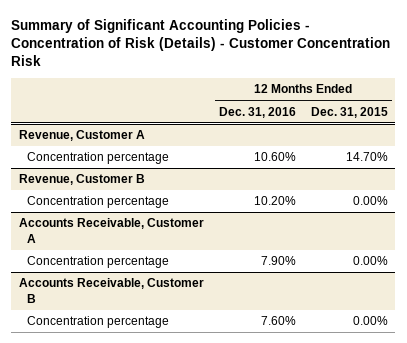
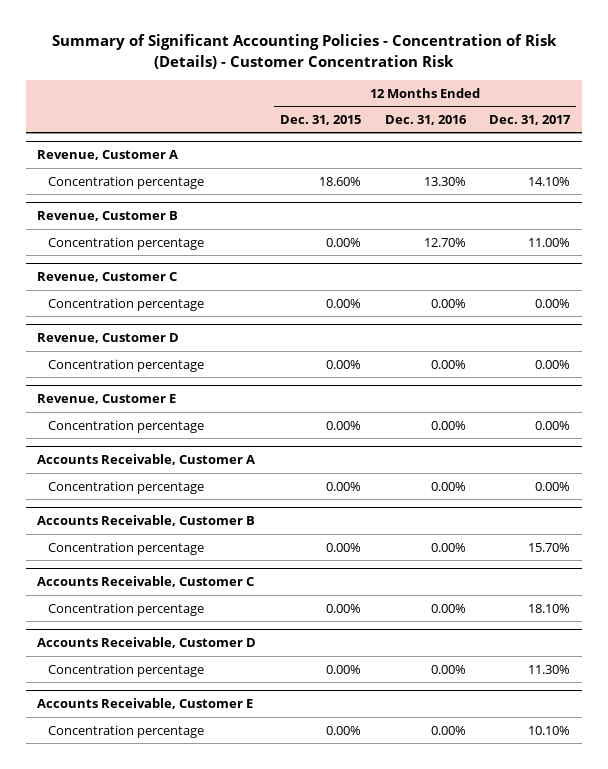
- | 12 Months Ended Dec. 31, 2016 | 12 Months Ended Dec. 31, 2015
+ | 12 Months Ended Dec. 31, 2015 | 12 Months Ended Dec. 31, 2016 | 12 Months Ended Dec. 31, 2017
@ Revenue, Customer A
- Concentration percentage | 10.60% | 14.70%
+ Concentration percentage | 18.60% | 13.30% | 14.10%
@ Revenue, Customer B
- Concentration percentage | 10.20% | 0.00%
+ Concentration percentage | 0.00% | 12.70% | 11.00%
+ Revenue, Customer C
+ Concentration percentage | 0.00% | 0.00% | 0.00%
+ Revenue, Customer D
+ Concentration percentage | 0.00% | 0.00% | 0.00%
+ Revenue, Customer E
+ Concentration percentage | 0.00% | 0.00% | 0.00%
@ Accounts Receivable, Customer A
- Concentration percentage | 7.90% | 0.00%
+ Concentration percentage | 0.00% | 0.00% | 0.00%
@ Accounts Receivable, Customer B
- Concentration percentage | 7.60% | 0.00%
+ Concentration percentage | 0.00% | 0.00% | 15.70%
+ Accounts Receivable, Customer C
+ Concentration percentage | 0.00% | 0.00% | 18.10%
+ Accounts Receivable, Customer D
+ Concentration percentage | 0.00% | 0.00% | 11.30%
+ Accounts Receivable, Customer E
+ Concentration percentage | 0.00% | 0.00% | 10.10%

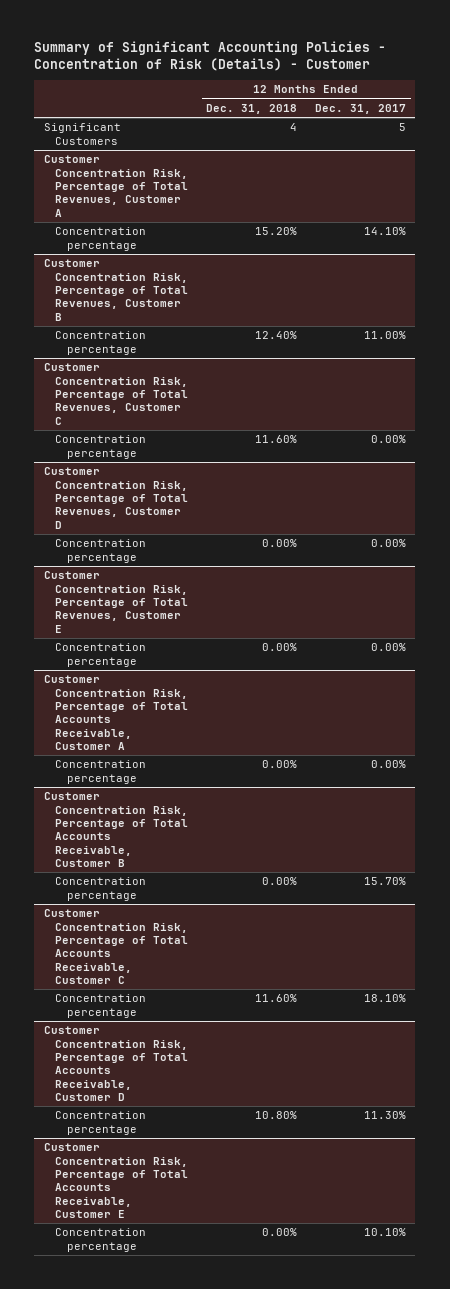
- Summary of Significant Accounting Policies - Concentration of Risk (Details) - Customer Concentration Risk
+ Summary of Significant Accounting Policies - Concentration of Risk (Details) - Customer
- | 12 Months Ended Dec. 31, 2015 | 12 Months Ended Dec. 31, 2016 | 12 Months Ended Dec. 31, 2017
+ | 12 Months Ended Dec. 31, 2018 | 12 Months Ended Dec. 31, 2017
- Revenue, Customer A
+ Significant Customers | 4 | 5
+ Customer Concentration Risk, Percentage of Total Revenues, Customer A
- Revenue, Customer B
+ Customer Concentration Risk, Percentage of Total Revenues, Customer B
- Revenue, Customer C
+ Customer Concentration Risk, Percentage of Total Revenues, Customer C
- Revenue, Customer D
+ Customer Concentration Risk, Percentage of Total Revenues, Customer D
- Revenue, Customer E
+ Customer Concentration Risk, Percentage of Total Revenues, Customer E
- Accounts Receivable, Customer A
+ Customer Concentration Risk, Percentage of Total Accounts Receivable, Customer A
- Accounts Receivable, Customer B
+ Customer Concentration Risk, Percentage of Total Accounts Receivable, Customer B
- Accounts Receivable, Customer C
+ Customer Concentration Risk, Percentage of Total Accounts Receivable, Customer C
- Accounts Receivable, Customer D
+ Customer Concentration Risk, Percentage of Total Accounts Receivable, Customer D
- Accounts Receivable, Customer E
+ Customer Concentration Risk, Percentage of Total Accounts Receivable, Customer E

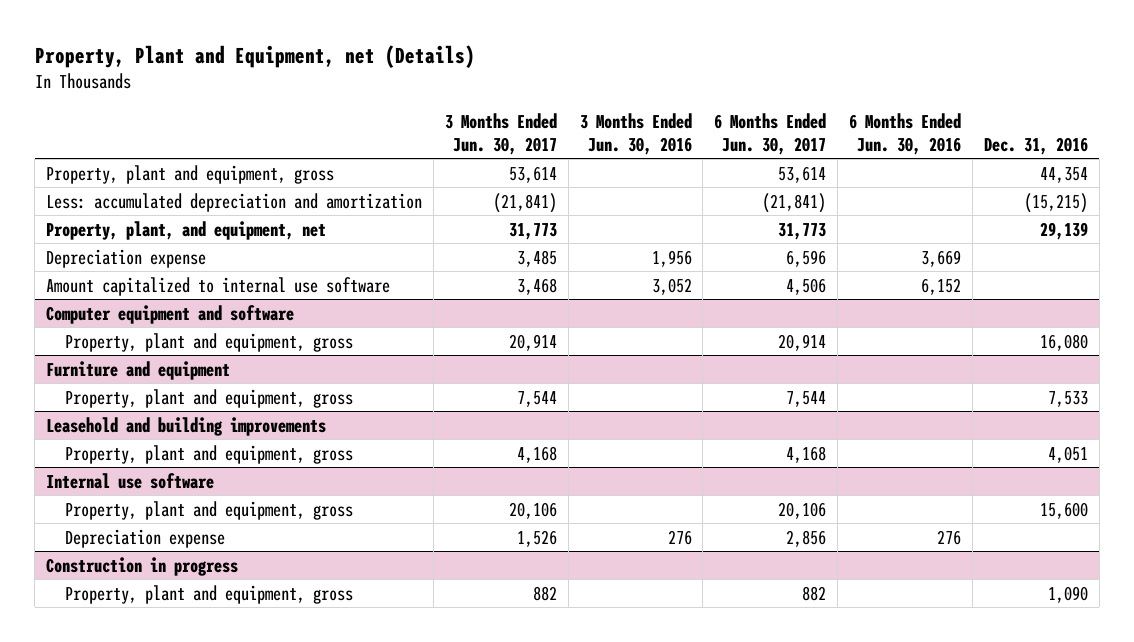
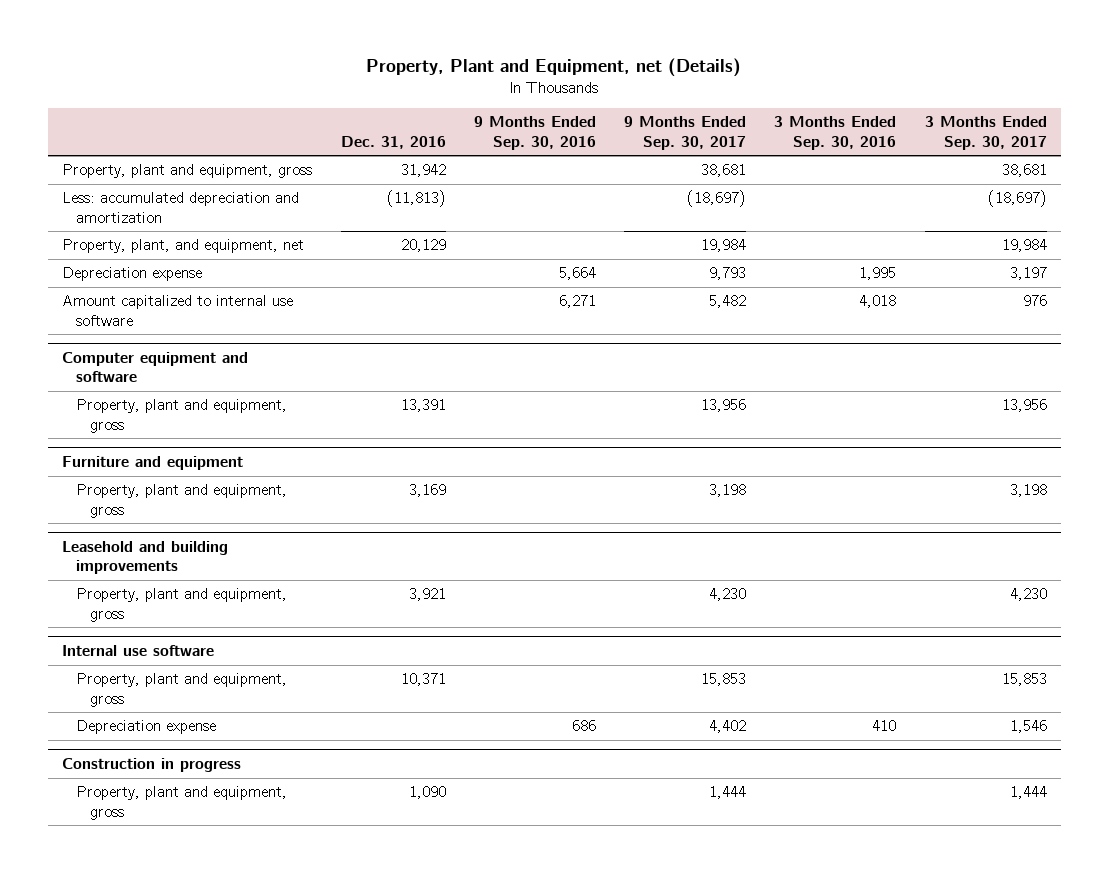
- | 3 Months Ended Jun. 30, 2017 | 3 Months Ended Jun. 30, 2016 | 6 Months Ended Jun. 30, 2017 | 6 Months Ended Jun. 30, 2016 | Dec. 31, 2016
+ | Dec. 31, 2016 | 9 Months Ended Sep. 30, 2016 | 9 Months Ended Sep. 30, 2017 | 3 Months Ended Sep. 30, 2016 | 3 Months Ended Sep. 30, 2017
- Property, plant and equipment, gross | 53,614 | | 53,614 | | 44,354
- Less: accumulated depreciation and amortization | (21,841) | | (21,841) | | (15,215)
- Property, plant, and equipment, net | 31,773 | | 31,773 | | 29,139
+ Property, plant and equipment, gross | 31,942 | | 38,681 | | 38,681
+ Less: accumulated depreciation and amortization | (11,813) | | (18,697) | | (18,697)
+ Property, plant, and equipment, net | 20,129 | | 19,984 | | 19,984
@ Computer equipment and software
- Property, plant and equipment, gross | 20,914 | | 20,914 | | 16,080
+ Property, plant and equipment, gross | 13,391 | | 13,956 | | 13,956
@ Furniture and equipment
- Property, plant and equipment, gross | 7,544 | | 7,544 | | 7,533
+ Property, plant and equipment, gross | 3,169 | | 3,198 | | 3,198
@ Leasehold and building improvements
- Property, plant and equipment, gross | 4,168 | | 4,168 | | 4,051
+ Property, plant and equipment, gross | 3,921 | | 4,230 | | 4,230
@ Internal use software
- Property, plant and equipment, gross | 20,106 | | 20,106 | | 15,600
+ Property, plant and equipment, gross | 10,371 | | 15,853 | | 15,853

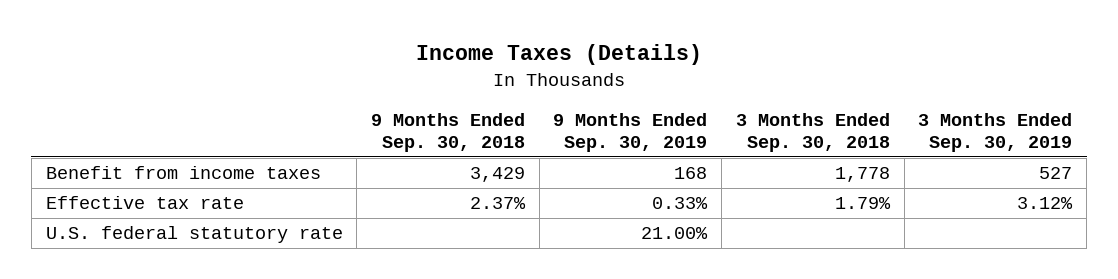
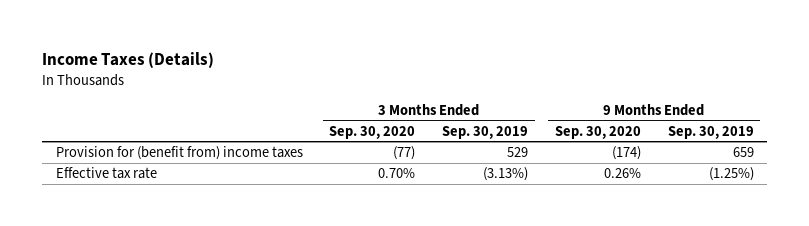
- | 9 Months Ended Sep. 30, 2018 | 9 Months Ended Sep. 30, 2019 | 3 Months Ended Sep. 30, 2018 | 3 Months Ended Sep. 30, 2019
+ | 3 Months Ended Sep. 30, 2020 | 3 Months Ended Sep. 30, 2019 | 9 Months Ended Sep. 30, 2020 | 9 Months Ended Sep. 30, 2019
- Benefit from income taxes | 3,429 | 168 | 1,778 | 527
- Effective tax rate | 2.37% | 0.33% | 1.79% | 3.12%
- U.S. federal statutory rate | | 21.00% | |
+ Provision for (benefit from) income taxes | (77) | 529 | (174) | 659
+ Effective tax rate | 0.70% | (3.13%) | 0.26% | (1.25%)

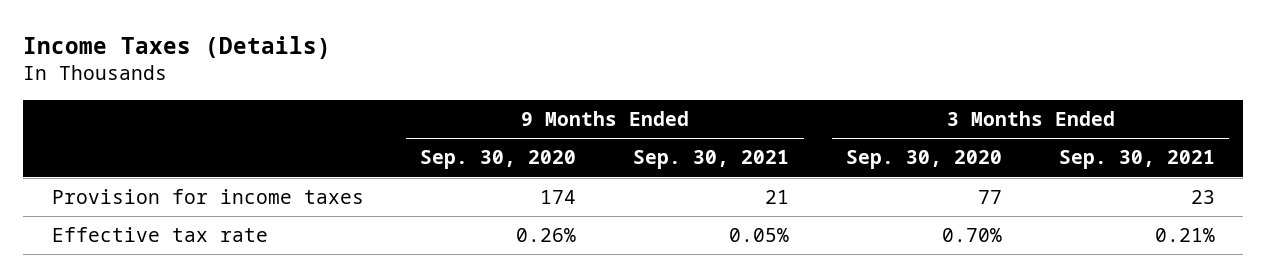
- | 3 Months Ended Sep. 30, 2020 | 3 Months Ended Sep. 30, 2019 | 9 Months Ended Sep. 30, 2020 | 9 Months Ended Sep. 30, 2019
+ | 9 Months Ended Sep. 30, 2020 | 9 Months Ended Sep. 30, 2021 | 3 Months Ended Sep. 30, 2020 | 3 Months Ended Sep. 30, 2021
- Provision for (benefit from) income taxes | (77) | 529 | (174) | 659
+ Provision for income taxes | 174 | 21 | 77 | 23

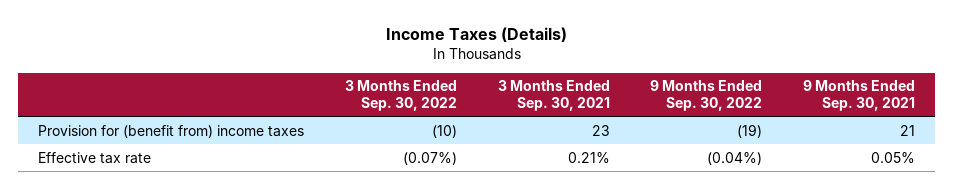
- | 9 Months Ended Sep. 30, 2020 | 9 Months Ended Sep. 30, 2021 | 3 Months Ended Sep. 30, 2020 | 3 Months Ended Sep. 30, 2021
+ | 3 Months Ended Sep. 30, 2022 | 3 Months Ended Sep. 30, 2021 | 9 Months Ended Sep. 30, 2022 | 9 Months Ended Sep. 30, 2021
- Provision for income taxes | 174 | 21 | 77 | 23
+ Provision for (benefit from) income taxes | (10) | 23 | (19) | 21

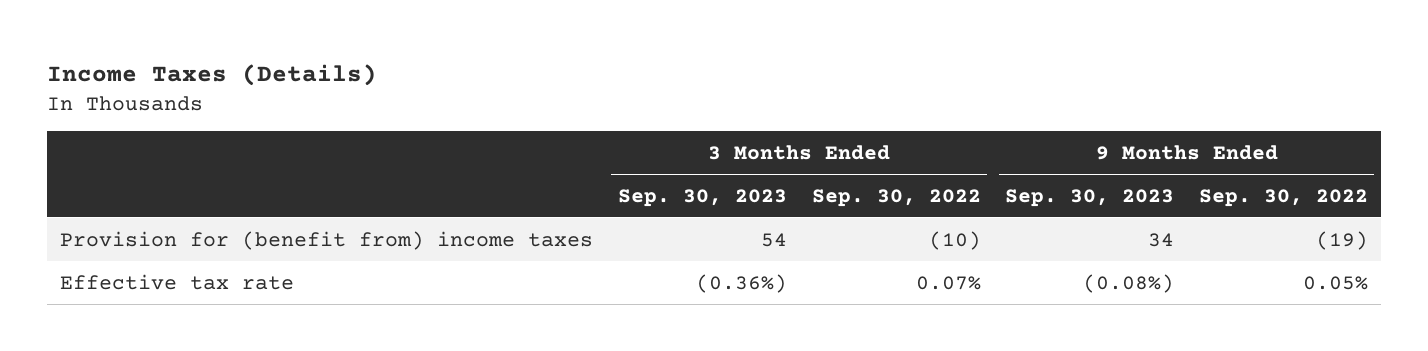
- | 3 Months Ended Sep. 30, 2022 | 3 Months Ended Sep. 30, 2021 | 9 Months Ended Sep. 30, 2022 | 9 Months Ended Sep. 30, 2021
+ | 3 Months Ended Sep. 30, 2023 | 3 Months Ended Sep. 30, 2022 | 9 Months Ended Sep. 30, 2023 | 9 Months Ended Sep. 30, 2022
- Effective tax rate | (0.07%) | 0.21% | (0.04%) | 0.05%
+ Effective tax rate | (0.36%) | 0.07% | (0.08%) | 0.05%

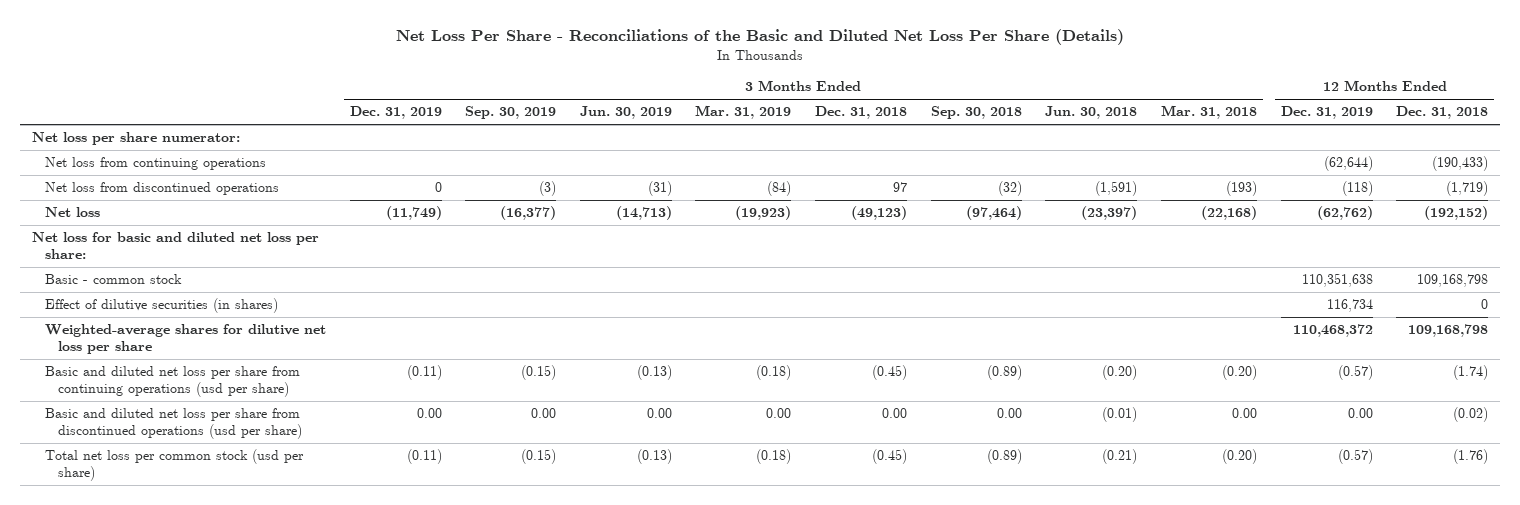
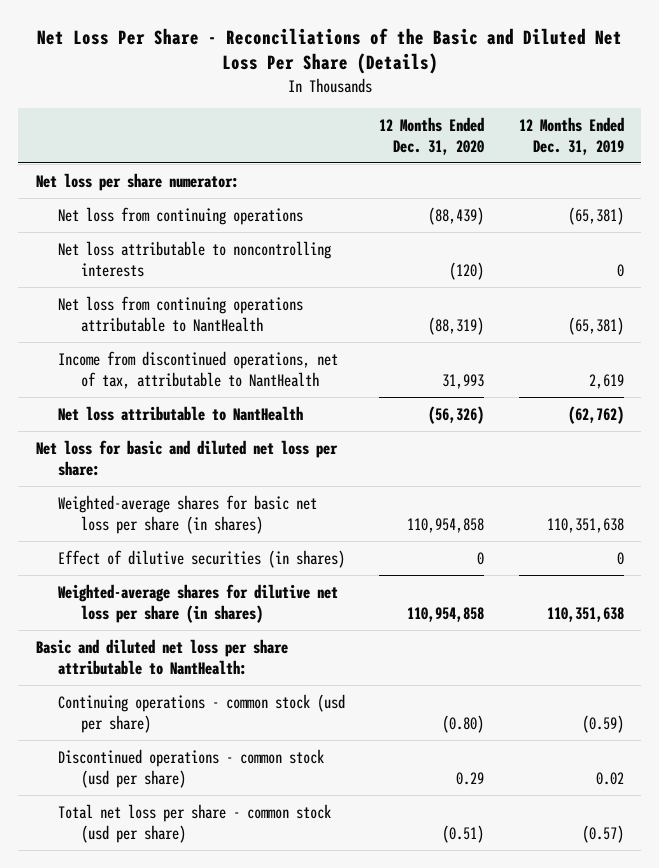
- | 3 Months Ended Dec. 31, 2019 | 3 Months Ended Sep. 30, 2019 | 3 Months Ended Jun. 30, 2019 | 3 Months Ended Mar. 31, 2019 | 3 Months Ended Dec. 31, 2018 | 3 Months Ended Sep. 30, 2018 | 3 Months Ended Jun. 30, 2018 | 3 Months Ended Mar. 31, 2018 | 12 Months Ended Dec. 31, 2019 | 12 Months Ended Dec. 31, 2018
+ | 12 Months Ended Dec. 31, 2020 | 12 Months Ended Dec. 31, 2019
- Net loss from continuing operations | | | | | | | | | (62,644) | (190,433)
- Net loss from discontinued operations | 0 | (3) | (31) | (84) | 97 | (32) | (1,591) | (193) | (118) | (1,719)
- Net loss | (11,749) | (16,377) | (14,713) | (19,923) | (49,123) | (97,464) | (23,397) | (22,168) | (62,762) | (192,152)
+ Net loss from continuing operations | (88,439) | (65,381)
+ Net loss attributable to noncontrolling interests | (120) | 0
+ Net loss from continuing operations attributable to NantHealth | (88,319) | (65,381)
+ Income from discontinued operations, net of tax, attributable to NantHealth | 31,993 | 2,619
+ Net loss attributable to NantHealth | (56,326) | (62,762)
- Basic - common stock | | | | | | | | | 110,351,638 | 109,168,798
- Effect of dilutive securities (in shares) | | | | | | | | | 116,734 | 0
- Weighted-average shares for dilutive net loss per share | | | | | | | | | 110,468,372 | 109,168,798
- Basic and diluted net loss per share from continuing operations (usd per share) | (0.11) | (0.15) | (0.13) | (0.18) | (0.45) | (0.89) | (0.20) | (0.20) | (0.57) | (1.74)
- Basic and diluted net loss per share from discontinued operations (usd per share) | 0.00 | 0.00 | 0.00 | 0.00 | 0.00 | 0.00 | (0.01) | 0.00 | 0.00 | (0.02)
- Total net loss per common stock (usd per share) | (0.11) | (0.15) | (0.13) | (0.18) | (0.45) | (0.89) | (0.21) | (0.20) | (0.57) | (1.76)
+ Weighted-average shares for basic net loss per share (in shares) | 110,954,858 | 110,351,638
+ Effect of dilutive securities (in shares) | 0 | 0
+ Weighted-average shares for dilutive net loss per share (in shares) | 110,954,858 | 110,351,638
+ Basic and diluted net loss per share attributable to NantHealth:
+ Continuing operations - common stock (usd per share) | (0.80) | (0.59)
+ Discontinued operations - common stock (usd per share) | 0.29 | 0.02
+ Total net loss per share - common stock (usd per share) | (0.51) | (0.57)

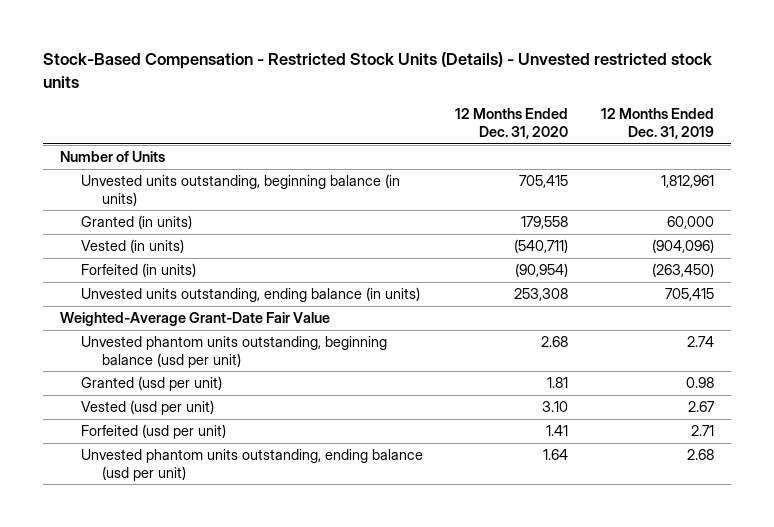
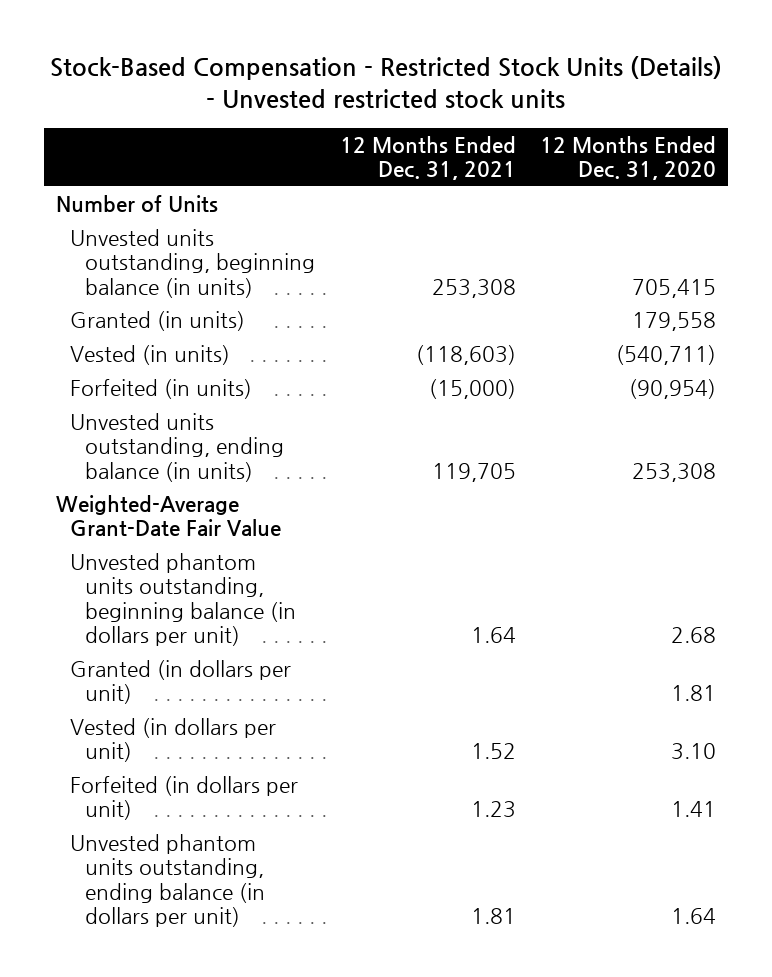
- | 12 Months Ended Dec. 31, 2020 | 12 Months Ended Dec. 31, 2019
+ | 12 Months Ended Dec. 31, 2021 | 12 Months Ended Dec. 31, 2020
- Unvested phantom units outstanding, beginning balance (usd per unit) | 2.68 | 2.74
- Granted (usd per unit) | 1.81 | 0.98
- Vested (usd per unit) | 3.10 | 2.67
- Forfeited (usd per unit) | 1.41 | 2.71
- Unvested phantom units outstanding, ending balance (usd per unit) | 1.64 | 2.68
+ Unvested phantom units outstanding, beginning balance (in dollars per unit) | 1.64 | 2.68
+ Granted (in dollars per unit) | | 1.81
+ Vested (in dollars per unit) | 1.52 | 3.10
+ Forfeited (in dollars per unit) | 1.23 | 1.41
+ Unvested phantom units outstanding, ending balance (in dollars per unit) | 1.81 | 1.64

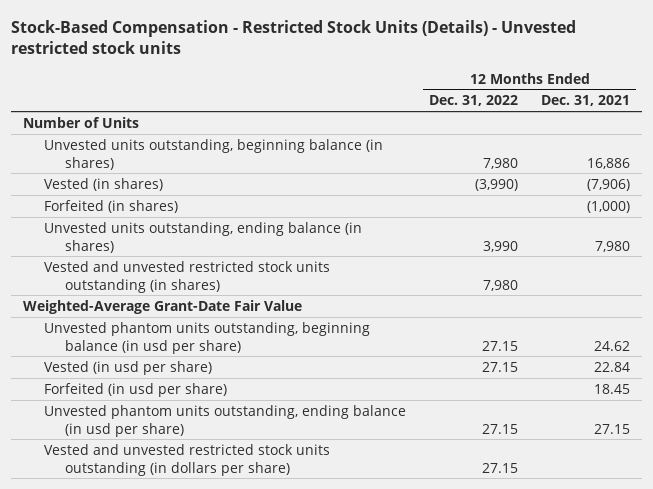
- | 12 Months Ended Dec. 31, 2021 | 12 Months Ended Dec. 31, 2020
+ | 12 Months Ended Dec. 31, 2022 | 12 Months Ended Dec. 31, 2021
- Unvested units outstanding, beginning balance (in units) | 253,308 | 705,415
- Granted (in units) | | 179,558
- Vested (in units) | (118,603) | (540,711)
- Forfeited (in units) | (15,000) | (90,954)
- Unvested units outstanding, ending balance (in units) | 119,705 | 253,308
+ Unvested units outstanding, beginning balance (in shares) | 7,980 | 16,886
+ Vested (in shares) | (3,990) | (7,906)
+ Forfeited (in shares) | | (1,000)
+ Unvested units outstanding, ending balance (in shares) | 3,990 | 7,980
+ Vested and unvested restricted stock units outstanding (in shares) | 7,980 |
- Unvested phantom units outstanding, beginning balance (in dollars per unit) | 1.64 | 2.68
- Granted (in dollars per unit) | | 1.81
- Vested (in dollars per unit) | 1.52 | 3.10
- Forfeited (in dollars per unit) | 1.23 | 1.41
- Unvested phantom units outstanding, ending balance (in dollars per unit) | 1.81 | 1.64
+ Unvested phantom units outstanding, beginning balance (in usd per share) | 27.15 | 24.62
+ Vested (in usd per share) | 27.15 | 22.84
+ Forfeited (in usd per share) | | 18.45
+ Unvested phantom units outstanding, ending balance (in usd per share) | 27.15 | 27.15
+ Vested and unvested restricted stock units outstanding (in dollars per share) | 27.15 |

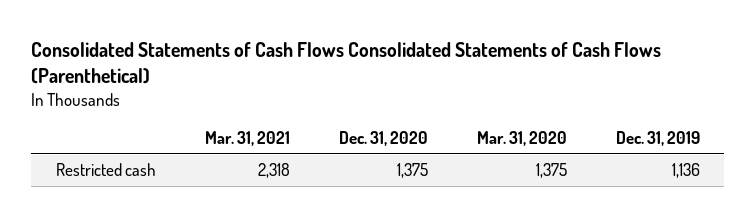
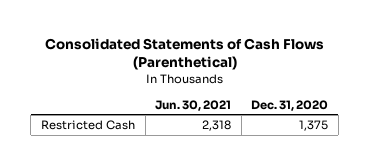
- Consolidated Statements of Cash Flows Consolidated Statements of Cash Flows (Parenthetical)
+ Consolidated Statements of Cash Flows (Parenthetical)
- | Mar. 31, 2021 | Dec. 31, 2020 | Mar. 31, 2020 | Dec. 31, 2019
+ | Jun. 30, 2021 | Dec. 31, 2020
- Restricted cash | 2,318 | 1,375 | 1,375 | 1,136
+ Restricted Cash | 2,318 | 1,375

